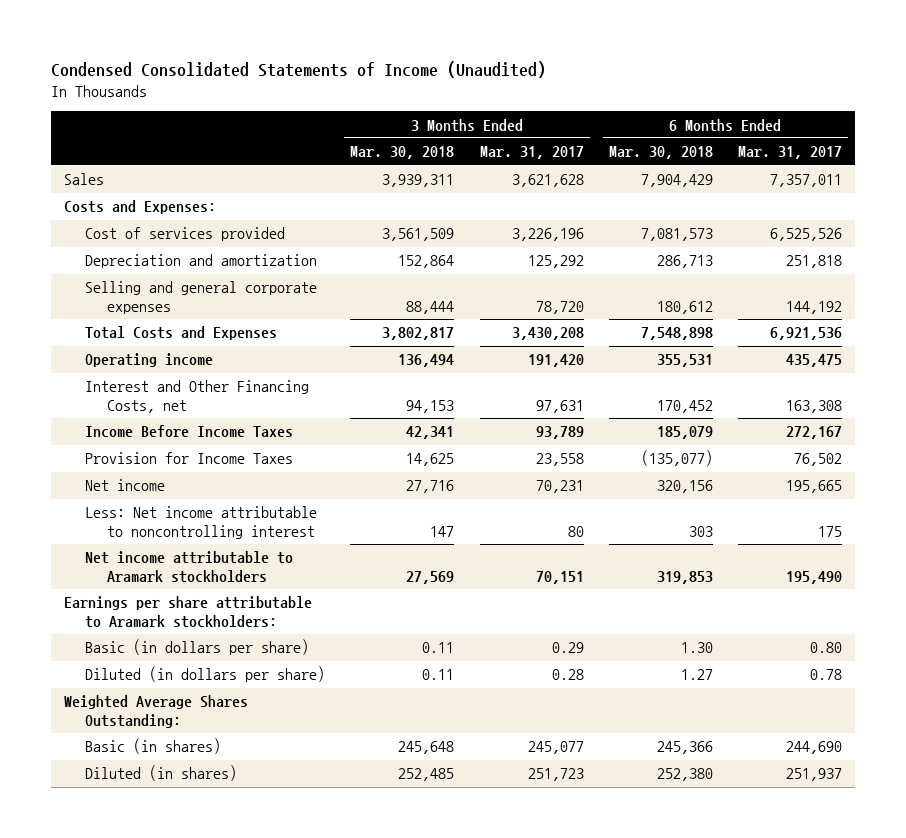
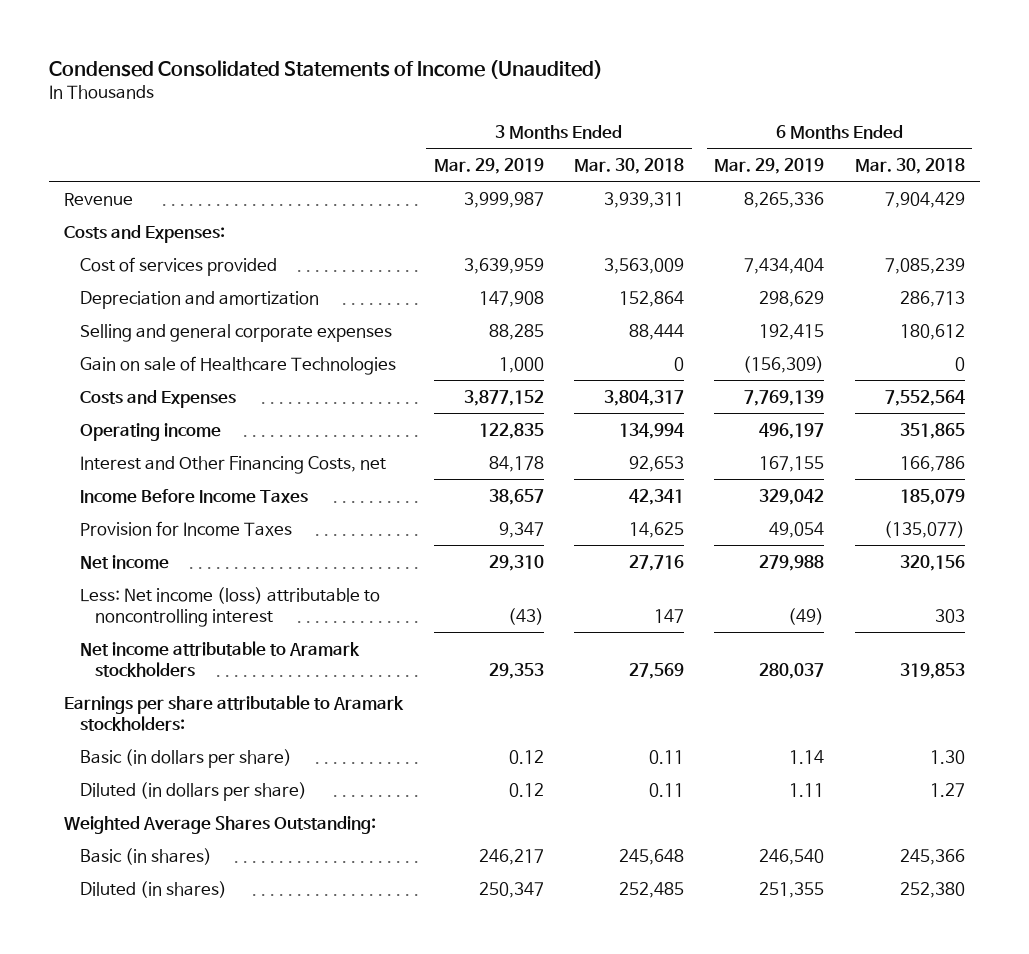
- | 3 Months Ended Mar. 30, 2018 | 3 Months Ended Mar. 31, 2017 | 6 Months Ended Mar. 30, 2018 | 6 Months Ended Mar. 31, 2017
+ | 3 Months Ended Mar. 29, 2019 | 3 Months Ended Mar. 30, 2018 | 6 Months Ended Mar. 29, 2019 | 6 Months Ended Mar. 30, 2018
- Sales | 3,939,311 | 3,621,628 | 7,904,429 | 7,357,011
+ Revenue | 3,999,987 | 3,939,311 | 8,265,336 | 7,904,429
- Cost of services provided | 3,561,509 | 3,226,196 | 7,081,573 | 6,525,526
+ Cost of services provided | 3,639,959 | 3,563,009 | 7,434,404 | 7,085,239
- Total Costs and Expenses | 3,802,817 | 3,430,208 | 7,548,898 | 6,921,536
- Operating income | 136,494 | 191,420 | 355,531 | 435,475
- Interest and Other Financing Costs, net | 94,153 | 97,631 | 170,452 | 163,308
+ Gain on sale of Healthcare Technologies | 1,000 | 0 | (156,309) | 0
+ Costs and Expenses | 3,877,152 | 3,804,317 | 7,769,139 | 7,552,564
+ Operating income | 122,835 | 134,994 | 496,197 | 351,865
+ Interest and Other Financing Costs, net | 84,178 | 92,653 | 167,155 | 166,786
- Less: Net income attributable to noncontrolling interest | 147 | 80 | 303 | 175
+ Less: Net income (loss) attributable to noncontrolling interest | (43) | 147 | (49) | 303

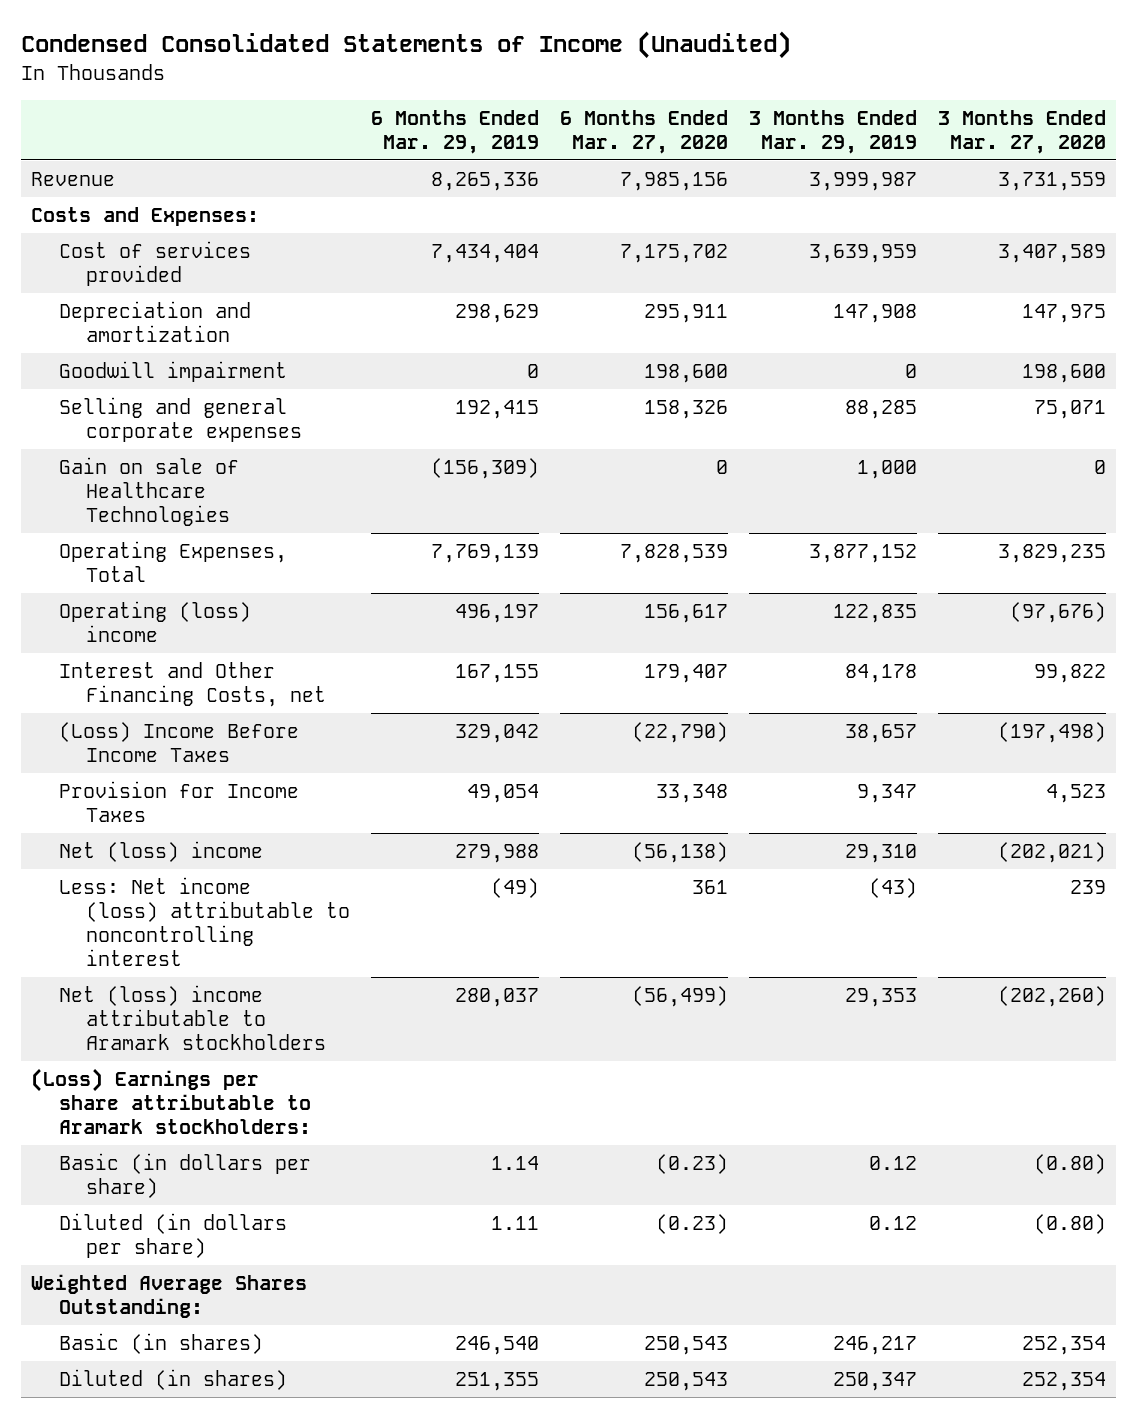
- | 3 Months Ended Mar. 29, 2019 | 3 Months Ended Mar. 30, 2018 | 6 Months Ended Mar. 29, 2019 | 6 Months Ended Mar. 30, 2018
+ | 6 Months Ended Mar. 29, 2019 | 6 Months Ended Mar. 27, 2020 | 3 Months Ended Mar. 29, 2019 | 3 Months Ended Mar. 27, 2020
+ Goodwill impairment | 0 | 198,600 | 0 | 198,600
- Costs and Expenses | 3,877,152 | 3,804,317 | 7,769,139 | 7,552,564
- Operating income | 122,835 | 134,994 | 496,197 | 351,865
+ Operating Expenses, Total | 7,769,139 | 7,828,539 | 3,877,152 | 3,829,235
+ Operating (loss) income | 496,197 | 156,617 | 122,835 | (97,676)
- Income Before Income Taxes | 38,657 | 42,341 | 329,042 | 185,079
+ (Loss) Income Before Income Taxes | 329,042 | (22,790) | 38,657 | (197,498)
- Net income | 29,310 | 27,716 | 279,988 | 320,156
+ Net (loss) income | 279,988 | (56,138) | 29,310 | (202,021)
- Net income attributable to Aramark stockholders | 29,353 | 27,569 | 280,037 | 319,853
- Earnings per share attributable to Aramark stockholders:
+ Net (loss) income attributable to Aramark stockholders | 280,037 | (56,499) | 29,353 | (202,260)
+ (Loss) Earnings per share attributable to Aramark stockholders:

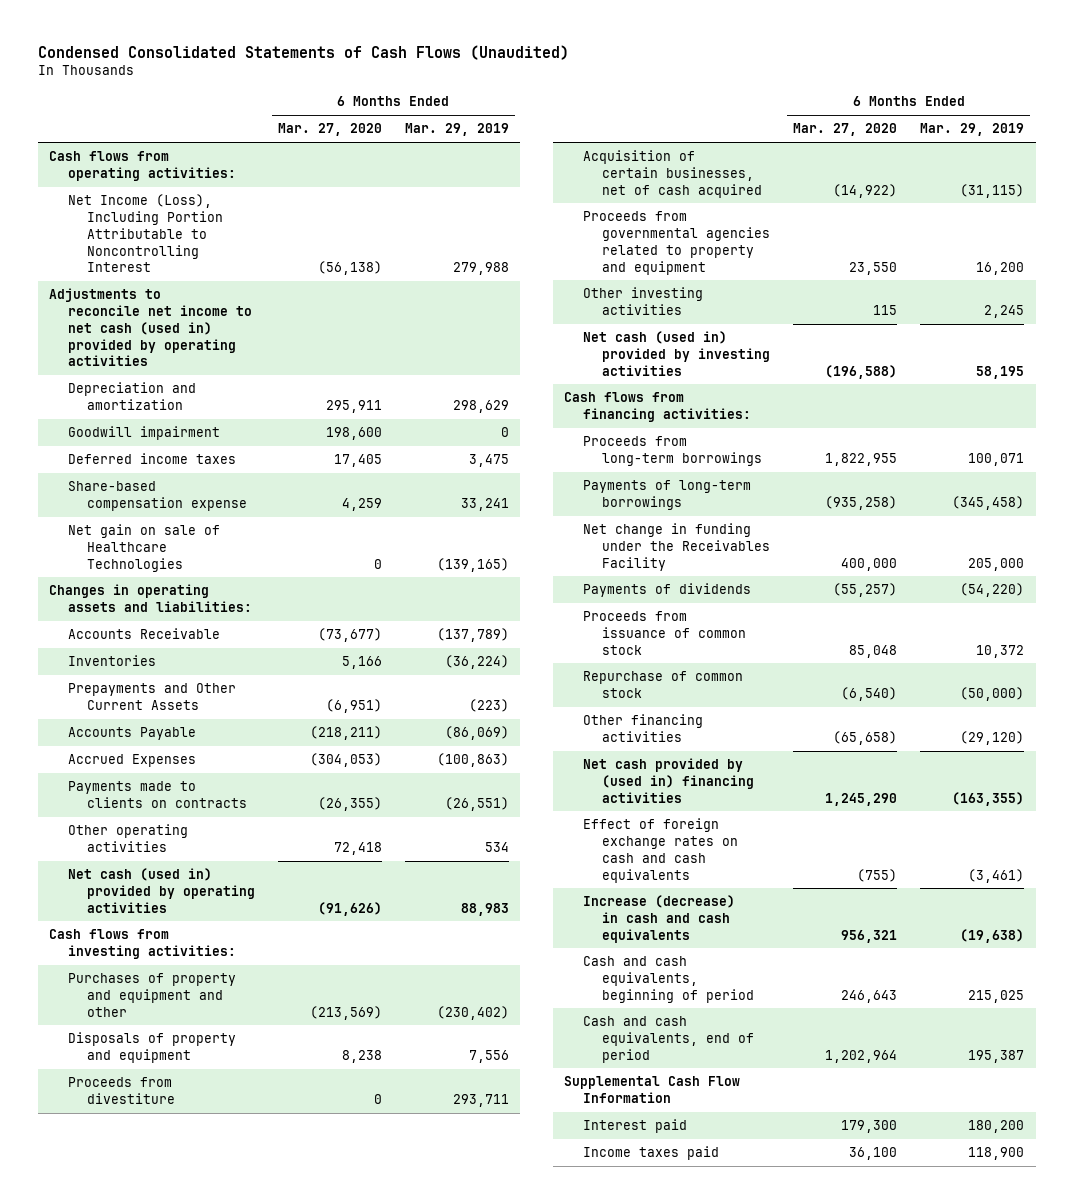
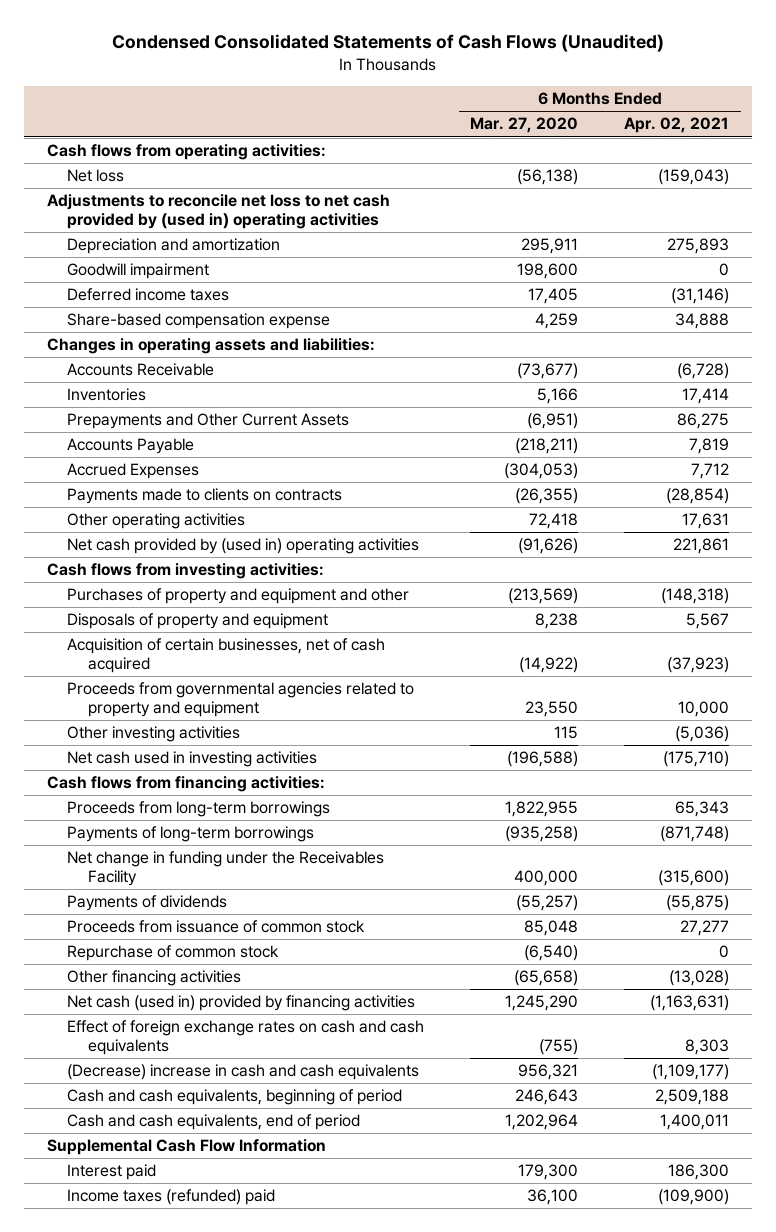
- | 6 Months Ended Mar. 27, 2020 | 6 Months Ended Mar. 29, 2019
+ | 6 Months Ended Mar. 27, 2020 | 6 Months Ended Apr. 02, 2021
- Net Income (Loss), Including Portion Attributable to Noncontrolling Interest | (56,138) | 279,988
- Adjustments to reconcile net income to net cash (used in) provided by operating activities
+ Net loss | (56,138) | (159,043)
+ Adjustments to reconcile net loss to net cash provided by (used in) operating activities
- Net gain on sale of Healthcare Technologies | 0 | (139,165)
- Net cash (used in) provided by operating activities | (91,626) | 88,983
+ Net cash provided by (used in) operating activities | (91,626) | 221,861
- Proceeds from divestiture | 0 | 293,711
- Net cash (used in) provided by investing activities | (196,588) | 58,195
+ Net cash used in investing activities | (196,588) | (175,710)
- Net cash provided by (used in) financing activities | 1,245,290 | (163,355)
+ Net cash (used in) provided by financing activities | 1,245,290 | (1,163,631)
- Increase (decrease) in cash and cash equivalents | 956,321 | (19,638)
+ (Decrease) increase in cash and cash equivalents | 956,321 | (1,109,177)
- Income taxes paid | 36,100 | 118,900
+ Income taxes (refunded) paid | 36,100 | (109,900)

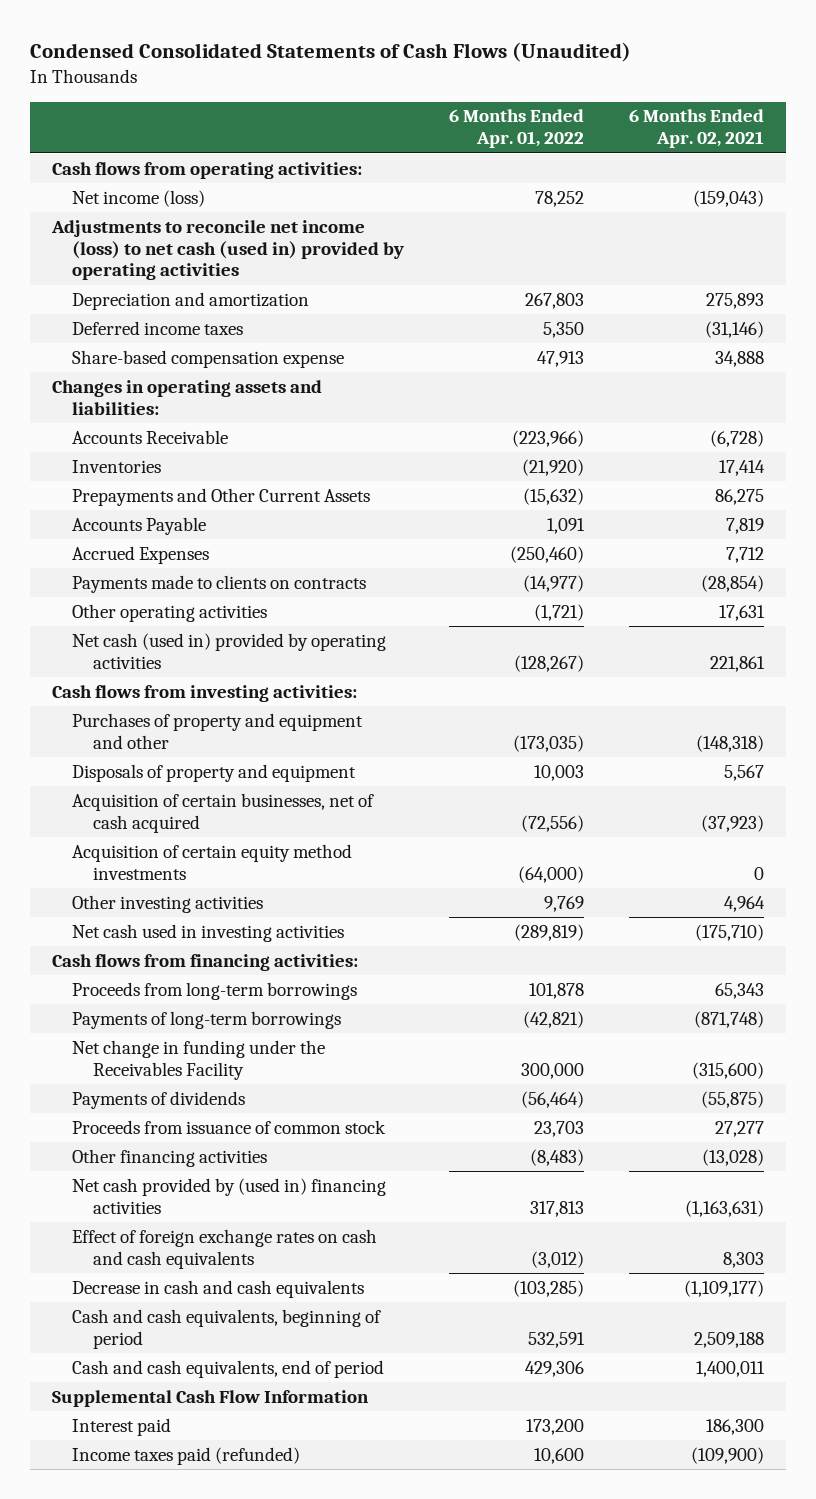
- | 6 Months Ended Mar. 27, 2020 | 6 Months Ended Apr. 02, 2021
+ | 6 Months Ended Apr. 01, 2022 | 6 Months Ended Apr. 02, 2021
- Net loss | (56,138) | (159,043)
- Adjustments to reconcile net loss to net cash provided by (used in) operating activities
+ Net income (loss) | 78,252 | (159,043)
+ Adjustments to reconcile net income (loss) to net cash (used in) provided by operating activities
- Goodwill impairment | 198,600 | 0
- Net cash provided by (used in) operating activities | (91,626) | 221,861
+ Net cash (used in) provided by operating activities | (128,267) | 221,861
- Proceeds from governmental agencies related to property and equipment | 23,550 | 10,000
- Other investing activities | 115 | (5,036)
+ Acquisition of certain equity method investments | (64,000) | 0
+ Other investing activities | 9,769 | 4,964
- Repurchase of common stock | (6,540) | 0
- Net cash (used in) provided by financing activities | 1,245,290 | (1,163,631)
+ Net cash provided by (used in) financing activities | 317,813 | (1,163,631)
- (Decrease) increase in cash and cash equivalents | 956,321 | (1,109,177)
+ Decrease in cash and cash equivalents | (103,285) | (1,109,177)
- Income taxes (refunded) paid | 36,100 | (109,900)
+ Income taxes paid (refunded) | 10,600 | (109,900)

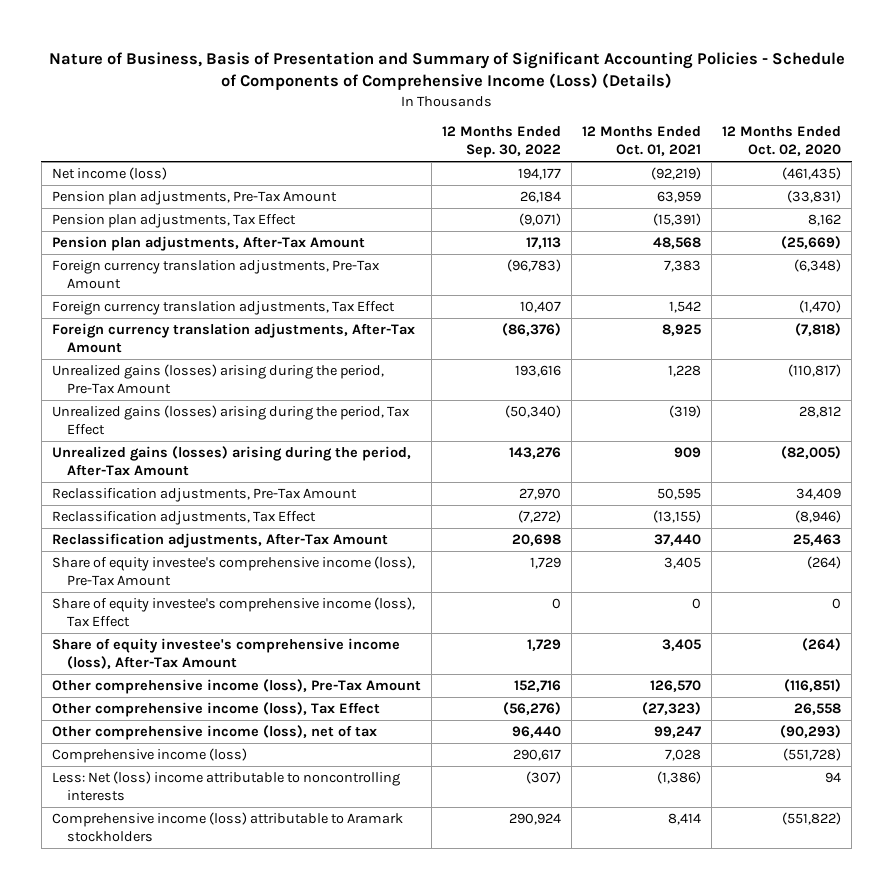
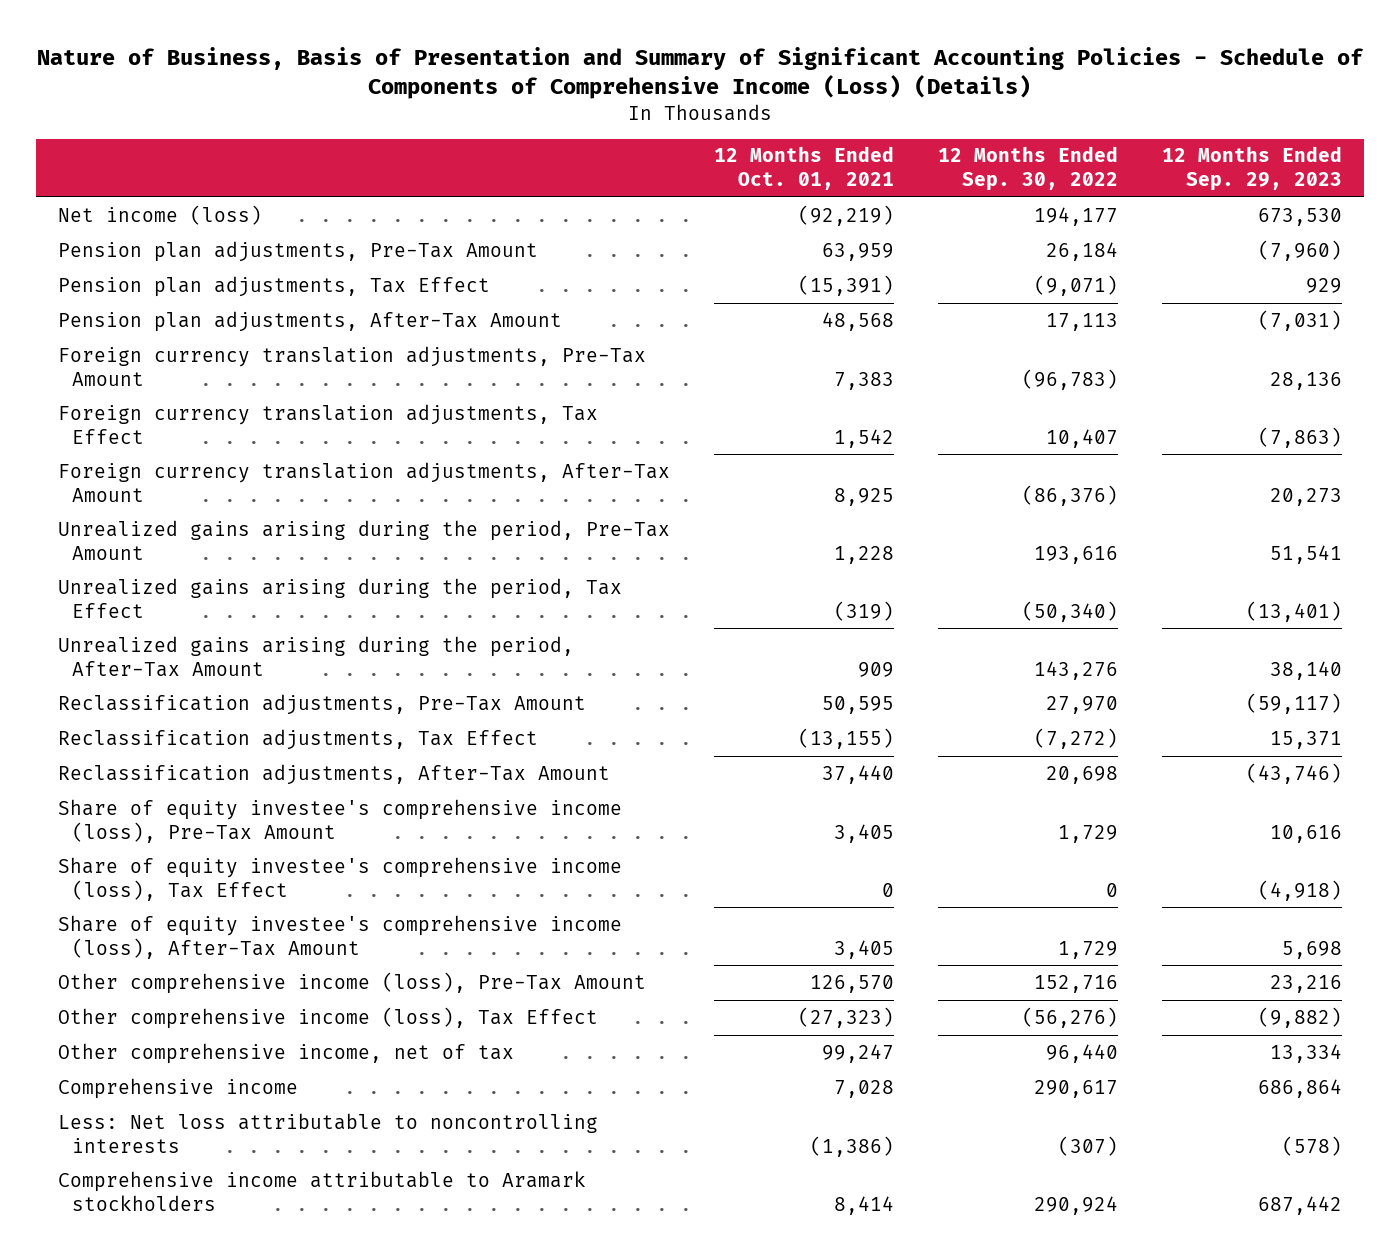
- | 12 Months Ended Sep. 30, 2022 | 12 Months Ended Oct. 01, 2021 | 12 Months Ended Oct. 02, 2020
+ | 12 Months Ended Oct. 01, 2021 | 12 Months Ended Sep. 30, 2022 | 12 Months Ended Sep. 29, 2023
- Unrealized gains (losses) arising during the period, Pre-Tax Amount | 193,616 | 1,228 | (110,817)
- Unrealized gains (losses) arising during the period, Tax Effect | (50,340) | (319) | 28,812
- Unrealized gains (losses) arising during the period, After-Tax Amount | 143,276 | 909 | (82,005)
+ Unrealized gains arising during the period, Pre-Tax Amount | 1,228 | 193,616 | 51,541
+ Unrealized gains arising during the period, Tax Effect | (319) | (50,340) | (13,401)
+ Unrealized gains arising during the period, After-Tax Amount | 909 | 143,276 | 38,140
- Other comprehensive income (loss), net of tax | 96,440 | 99,247 | (90,293)
- Comprehensive income (loss) | 290,617 | 7,028 | (551,728)
- Less: Net (loss) income attributable to noncontrolling interests | (307) | (1,386) | 94
- Comprehensive income (loss) attributable to Aramark stockholders | 290,924 | 8,414 | (551,822)
+ Other comprehensive income, net of tax | 99,247 | 96,440 | 13,334
+ Comprehensive income | 7,028 | 290,617 | 686,864
+ Less: Net loss attributable to noncontrolling interests | (1,386) | (307) | (578)
+ Comprehensive income attributable to Aramark stockholders | 8,414 | 290,924 | 687,442

